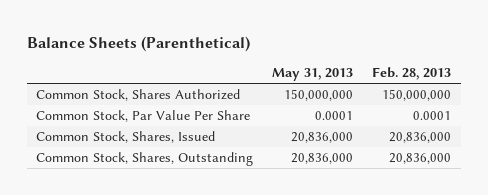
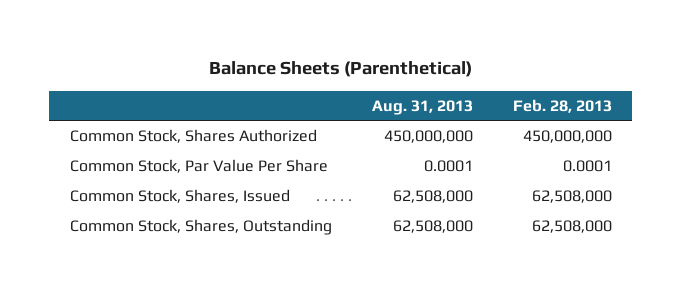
- | May 31, 2013 | Feb. 28, 2013
+ | Aug. 31, 2013 | Feb. 28, 2013
- Common Stock, Shares Authorized | 150,000,000 | 150,000,000
+ Common Stock, Shares Authorized | 450,000,000 | 450,000,000
- Common Stock, Shares, Issued | 20,836,000 | 20,836,000
- Common Stock, Shares, Outstanding | 20,836,000 | 20,836,000
+ Common Stock, Shares, Issued | 62,508,000 | 62,508,000
+ Common Stock, Shares, Outstanding | 62,508,000 | 62,508,000

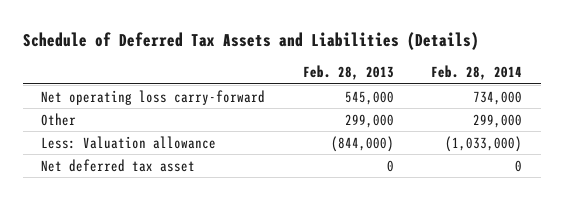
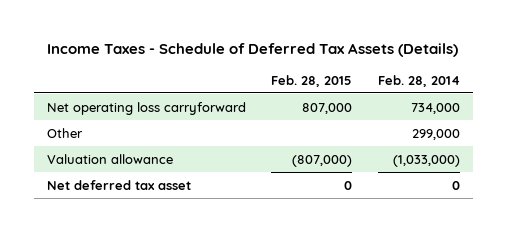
- Schedule of Deferred Tax Assets and Liabilities (Details)
+ Income Taxes - Schedule of Deferred Tax Assets (Details)
- | Feb. 28, 2013 | Feb. 28, 2014
+ | Feb. 28, 2015 | Feb. 28, 2014
- Net operating loss carry-forward | 545,000 | 734,000
+ Net operating loss carryforward | 807,000 | 734,000
- Less: Valuation allowance | (844,000) | (1,033,000)
+ Valuation allowance | (807,000) | (1,033,000)

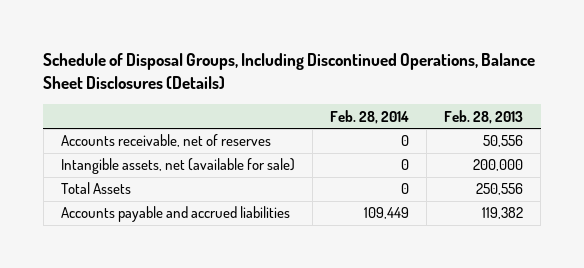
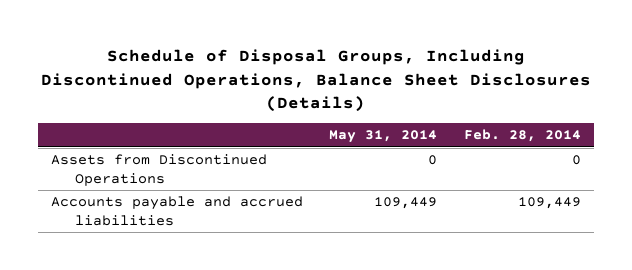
- | Feb. 28, 2014 | Feb. 28, 2013
+ | May 31, 2014 | Feb. 28, 2014
- Accounts receivable, net of reserves | 0 | 50,556
- Intangible assets, net (available for sale) | 0 | 200,000
- Total Assets | 0 | 250,556
+ Assets from Discontinued Operations | 0 | 0

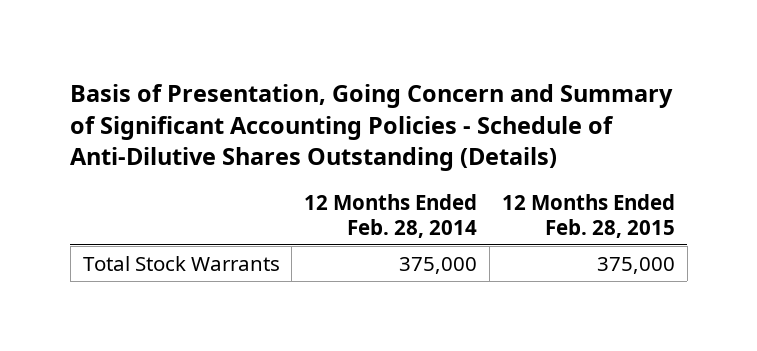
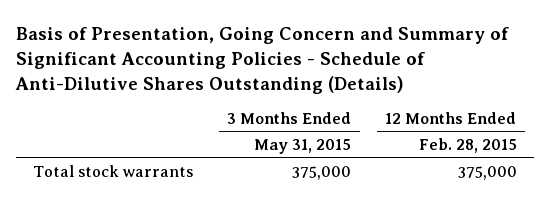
- | 12 Months Ended Feb. 28, 2014 | 12 Months Ended Feb. 28, 2015
+ | 3 Months Ended May 31, 2015 | 12 Months Ended Feb. 28, 2015
- Total Stock Warrants | 375,000 | 375,000
+ Total stock warrants | 375,000 | 375,000

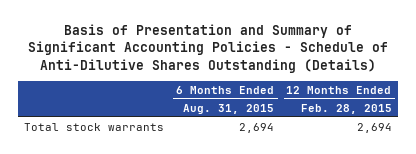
- Basis of Presentation, Going Concern and Summary of Significant Accounting Policies - Schedule of Anti-Dilutive Shares Outstanding (Details)
+ Basis of Presentation and Summary of Significant Accounting Policies - Schedule of Anti-Dilutive Shares Outstanding (Details)
- | 3 Months Ended May 31, 2015 | 12 Months Ended Feb. 28, 2015
+ | 6 Months Ended Aug. 31, 2015 | 12 Months Ended Feb. 28, 2015
- Total stock warrants | 375,000 | 375,000
+ Total stock warrants | 2,694 | 2,694

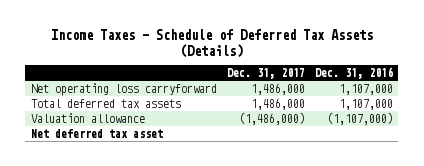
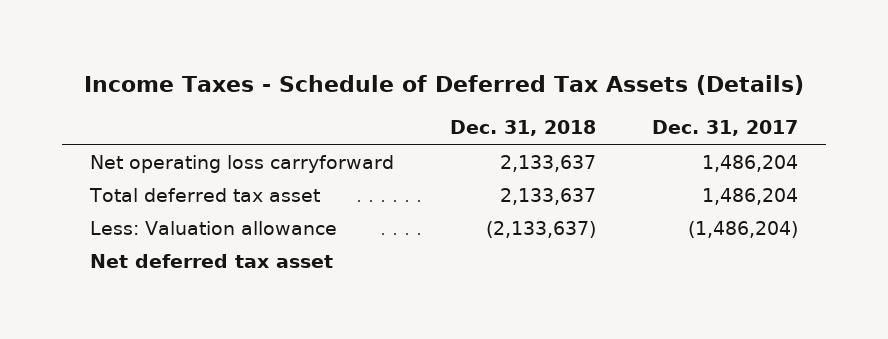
- | Dec. 31, 2017 | Dec. 31, 2016
+ | Dec. 31, 2018 | Dec. 31, 2017
- Net operating loss carryforward | 1,486,000 | 1,107,000
- Total deferred tax assets | 1,486,000 | 1,107,000
- Valuation allowance | (1,486,000) | (1,107,000)
+ Net operating loss carryforward | 2,133,637 | 1,486,204
+ Total deferred tax asset | 2,133,637 | 1,486,204
+ Less: Valuation allowance | (2,133,637) | (1,486,204)

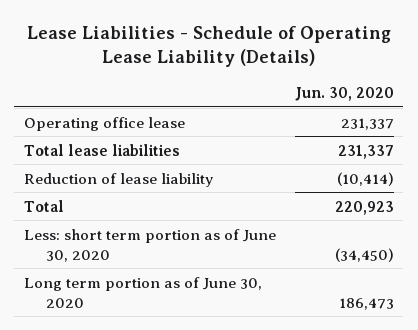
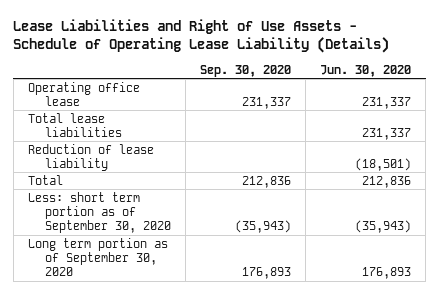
- Lease Liabilities - Schedule of Operating Lease Liability (Details)
+ Lease Liabilities and Right of Use Assets - Schedule of Operating Lease Liability (Details)
- | Jun. 30, 2020
+ | Sep. 30, 2020 | Jun. 30, 2020
- Reduction of lease liability | (10,414)
- Total | 220,923
- Less: short term portion as of June 30, 2020 | (34,450)
- Long term portion as of June 30, 2020 | 186,473
+ Reduction of lease liability | | (18,501)
+ Total | 212,836 | 212,836
+ Less: short term portion as of September 30, 2020 | (35,943) | (35,943)
+ Long term portion as of September 30, 2020 | 176,893 | 176,893

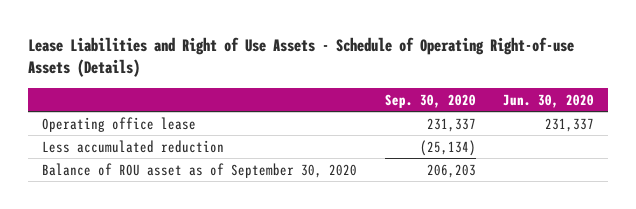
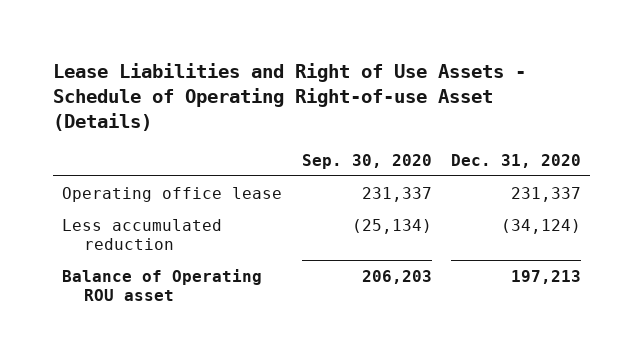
- Lease Liabilities and Right of Use Assets - Schedule of Operating Right-of-use Assets (Details)
+ Lease Liabilities and Right of Use Assets - Schedule of Operating Right-of-use Asset (Details)
- | Sep. 30, 2020 | Jun. 30, 2020
+ | Sep. 30, 2020 | Dec. 31, 2020
- Balance of ROU asset as of September 30, 2020 | 206,203 |
+ Balance of Operating ROU asset | 206,203 | 197,213

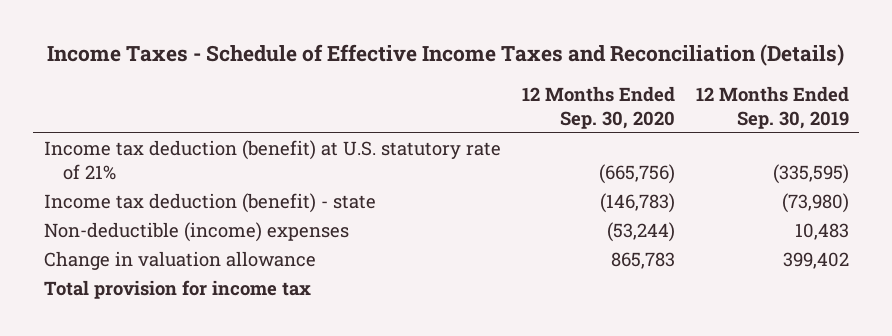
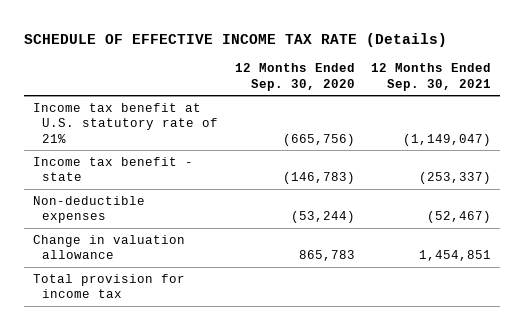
- Income Taxes - Schedule of Effective Income Taxes and Reconciliation (Details)
+ SCHEDULE OF EFFECTIVE INCOME TAX RATE (Details)
- | 12 Months Ended Sep. 30, 2020 | 12 Months Ended Sep. 30, 2019
+ | 12 Months Ended Sep. 30, 2020 | 12 Months Ended Sep. 30, 2021
- Income tax deduction (benefit) at U.S. statutory rate of 21% | (665,756) | (335,595)
- Income tax deduction (benefit) - state | (146,783) | (73,980)
- Non-deductible (income) expenses | (53,244) | 10,483
+ Income tax benefit at U.S. statutory rate of 21% | (665,756) | (1,149,047)
+ Income tax benefit - state | (146,783) | (253,337)
+ Non-deductible expenses | (53,244) | (52,467)

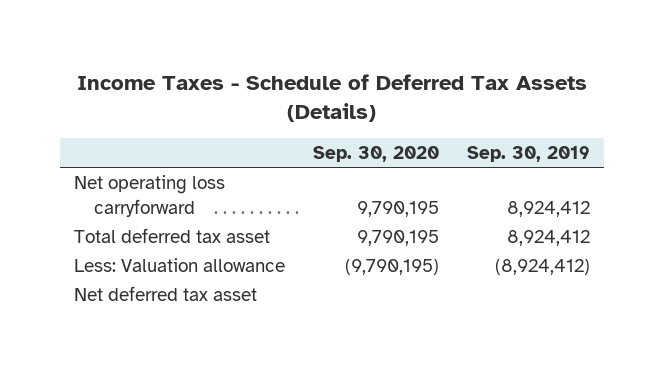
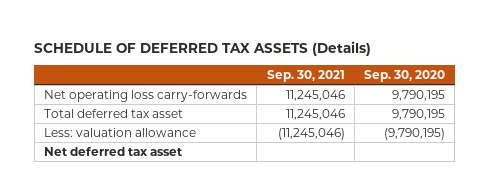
- Income Taxes - Schedule of Deferred Tax Assets (Details)
+ SCHEDULE OF DEFERRED TAX ASSETS (Details)
- | Sep. 30, 2020 | Sep. 30, 2019
+ | Sep. 30, 2021 | Sep. 30, 2020
- Net operating loss carryforward | 9,790,195 | 8,924,412
+ Net operating loss carry-forwards | 11,245,046 | 9,790,195
- Less: Valuation allowance | (9,790,195) | (8,924,412)
+ Less: valuation allowance | (11,245,046) | (9,790,195)

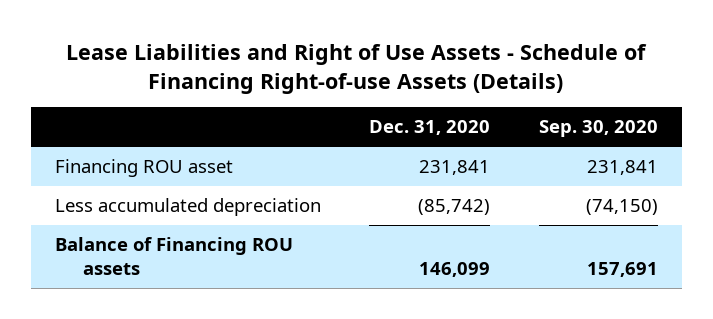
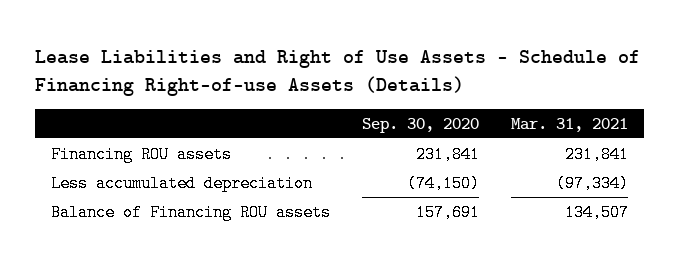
- | Dec. 31, 2020 | Sep. 30, 2020
+ | Sep. 30, 2020 | Mar. 31, 2021
- Financing ROU asset | 231,841 | 231,841
+ Financing ROU assets | 231,841 | 231,841

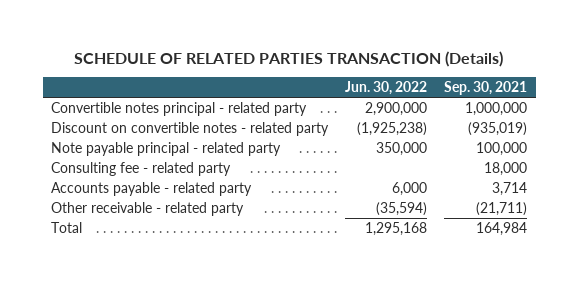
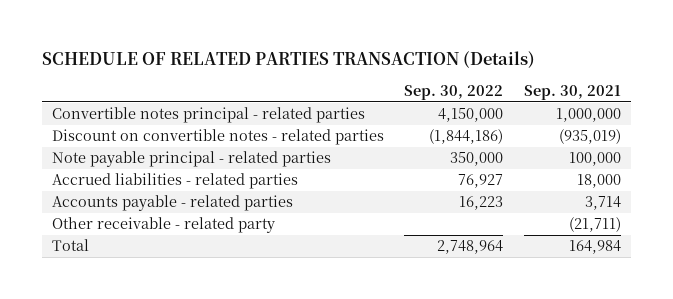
- | Jun. 30, 2022 | Sep. 30, 2021
+ | Sep. 30, 2022 | Sep. 30, 2021
- Convertible notes principal - related party | 2,900,000 | 1,000,000
- Discount on convertible notes - related party | (1,925,238) | (935,019)
- Note payable principal - related party | 350,000 | 100,000
- Consulting fee - related party | | 18,000
- Accounts payable - related party | 6,000 | 3,714
+ Convertible notes principal - related parties | 4,150,000 | 1,000,000
+ Discount on convertible notes - related parties | (1,844,186) | (935,019)
+ Note payable principal - related parties | 350,000 | 100,000
+ Accrued liabilities - related parties | 76,927 | 18,000
+ Accounts payable - related parties | 16,223 | 3,714

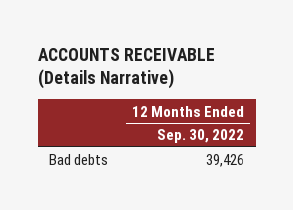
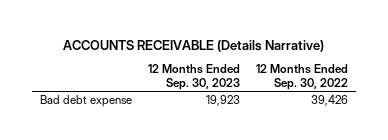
- | 12 Months Ended Sep. 30, 2022
+ | 12 Months Ended Sep. 30, 2023 | 12 Months Ended Sep. 30, 2022
- Bad debts | 39,426
+ Bad debt expense | 19,923 | 39,426

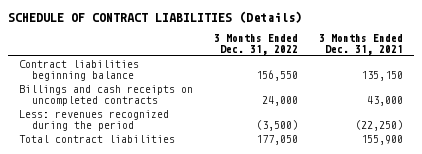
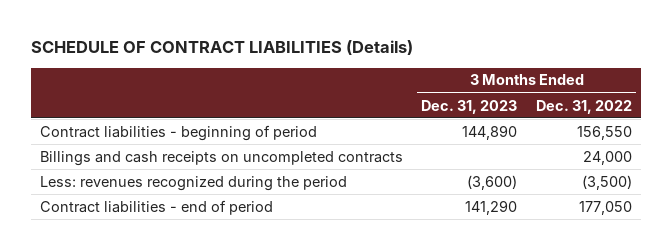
- | 3 Months Ended Dec. 31, 2022 | 3 Months Ended Dec. 31, 2021
+ | 3 Months Ended Dec. 31, 2023 | 3 Months Ended Dec. 31, 2022
- Contract liabilities beginning balance | 156,550 | 135,150
+ Contract liabilities - beginning of period | 144,890 | 156,550
- Total contract liabilities | 177,050 | 155,900
+ Contract liabilities - end of period | 141,290 | 177,050

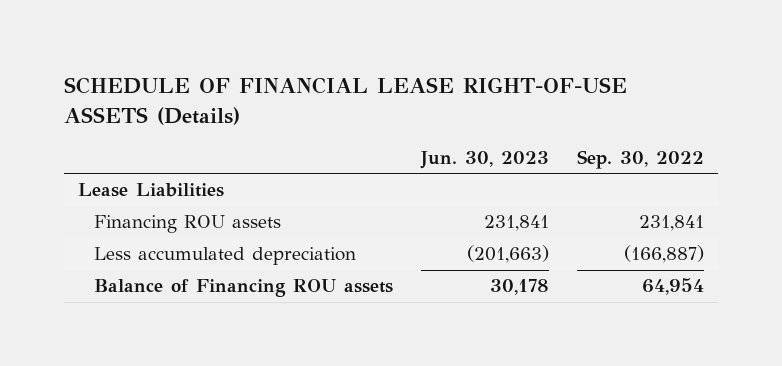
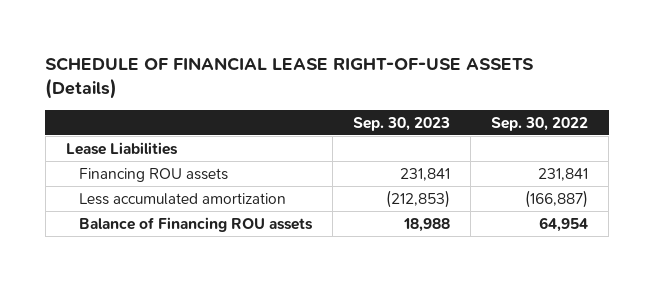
- | Jun. 30, 2023 | Sep. 30, 2022
+ | Sep. 30, 2023 | Sep. 30, 2022
- Less accumulated depreciation | (201,663) | (166,887)
+ Less accumulated amortization | (212,853) | (166,887)

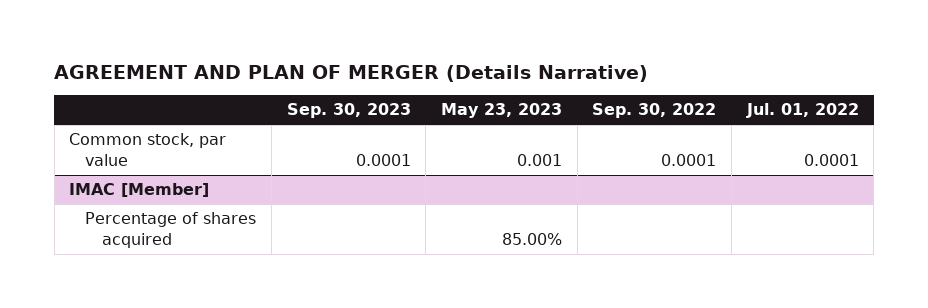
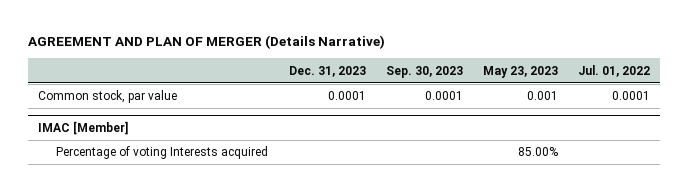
- | Sep. 30, 2023 | May 23, 2023 | Sep. 30, 2022 | Jul. 01, 2022
+ | Dec. 31, 2023 | Sep. 30, 2023 | May 23, 2023 | Jul. 01, 2022
@ IMAC [Member]
- Percentage of shares acquired | | 85.00% | |
+ Percentage of voting Interests acquired | | | 85.00% |

